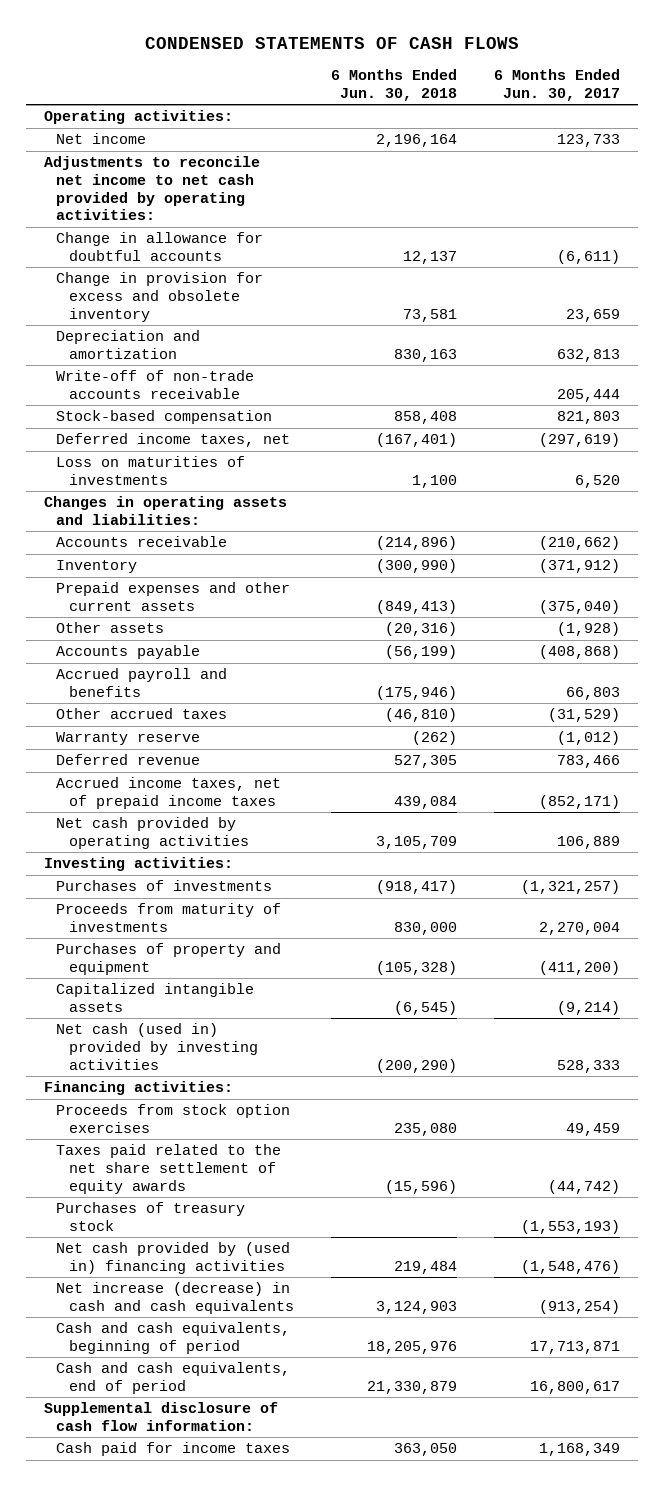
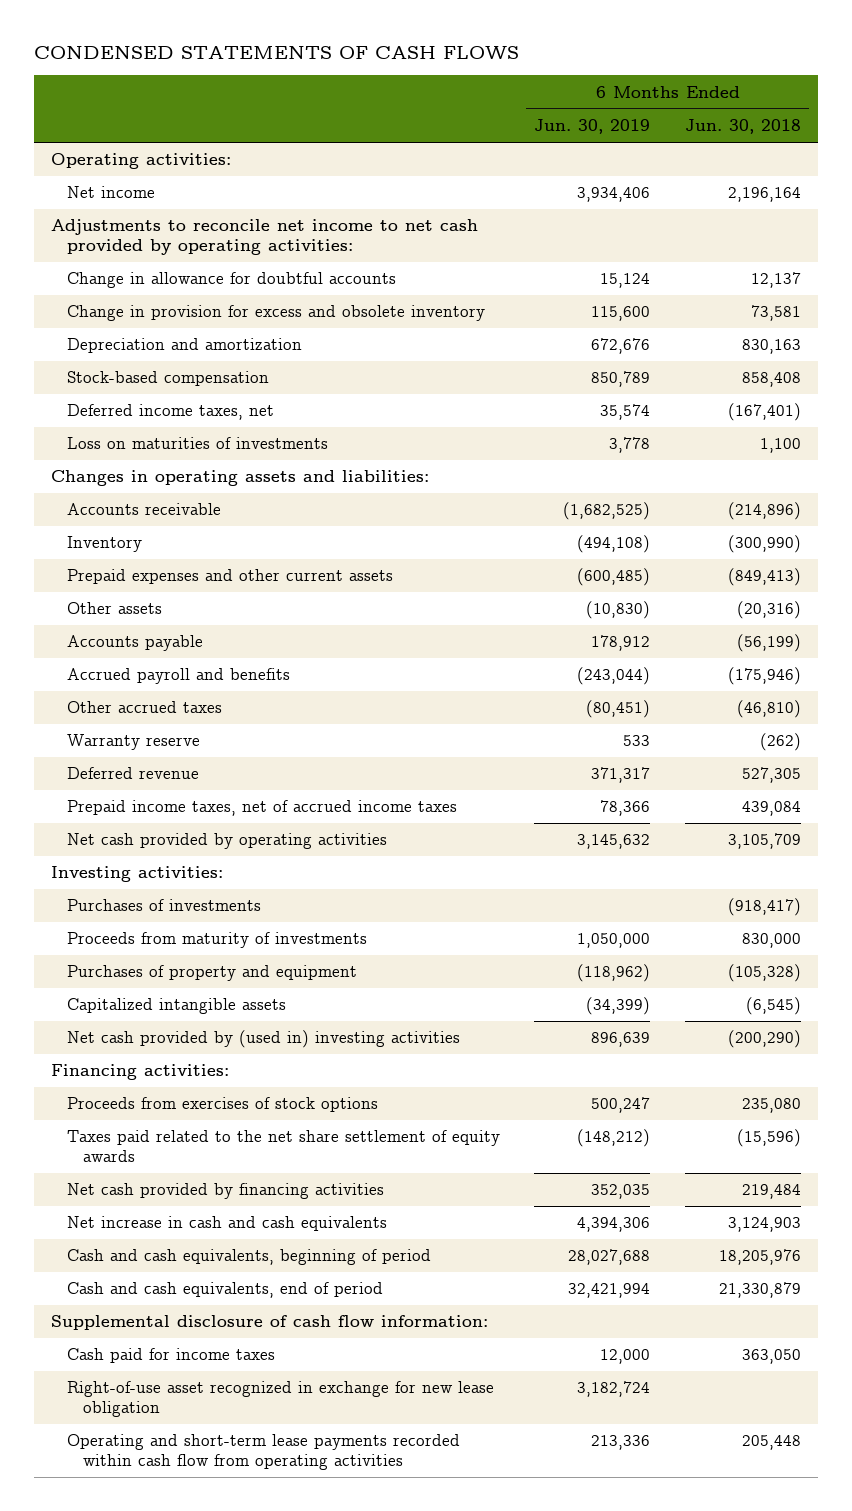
- | 6 Months Ended Jun. 30, 2018 | 6 Months Ended Jun. 30, 2017
+ | 6 Months Ended Jun. 30, 2019 | 6 Months Ended Jun. 30, 2018
- Write-off of non-trade accounts receivable | | 205,444
- Accrued income taxes, net of prepaid income taxes | 439,084 | (852,171)
+ Prepaid income taxes, net of accrued income taxes | 78,366 | 439,084
- Net cash (used in) provided by investing activities | (200,290) | 528,333
+ Net cash provided by (used in) investing activities | 896,639 | (200,290)
- Proceeds from stock option exercises | 235,080 | 49,459
+ Proceeds from exercises of stock options | 500,247 | 235,080
- Purchases of treasury stock | | (1,553,193)
- Net cash provided by (used in) financing activities | 219,484 | (1,548,476)
- Net increase (decrease) in cash and cash equivalents | 3,124,903 | (913,254)
+ Net cash provided by financing activities | 352,035 | 219,484
+ Net increase in cash and cash equivalents | 4,394,306 | 3,124,903
+ Right-of-use asset recognized in exchange for new lease obligation | 3,182,724 |
+ Operating and short-term lease payments recorded within cash flow from operating activities | 213,336 | 205,448

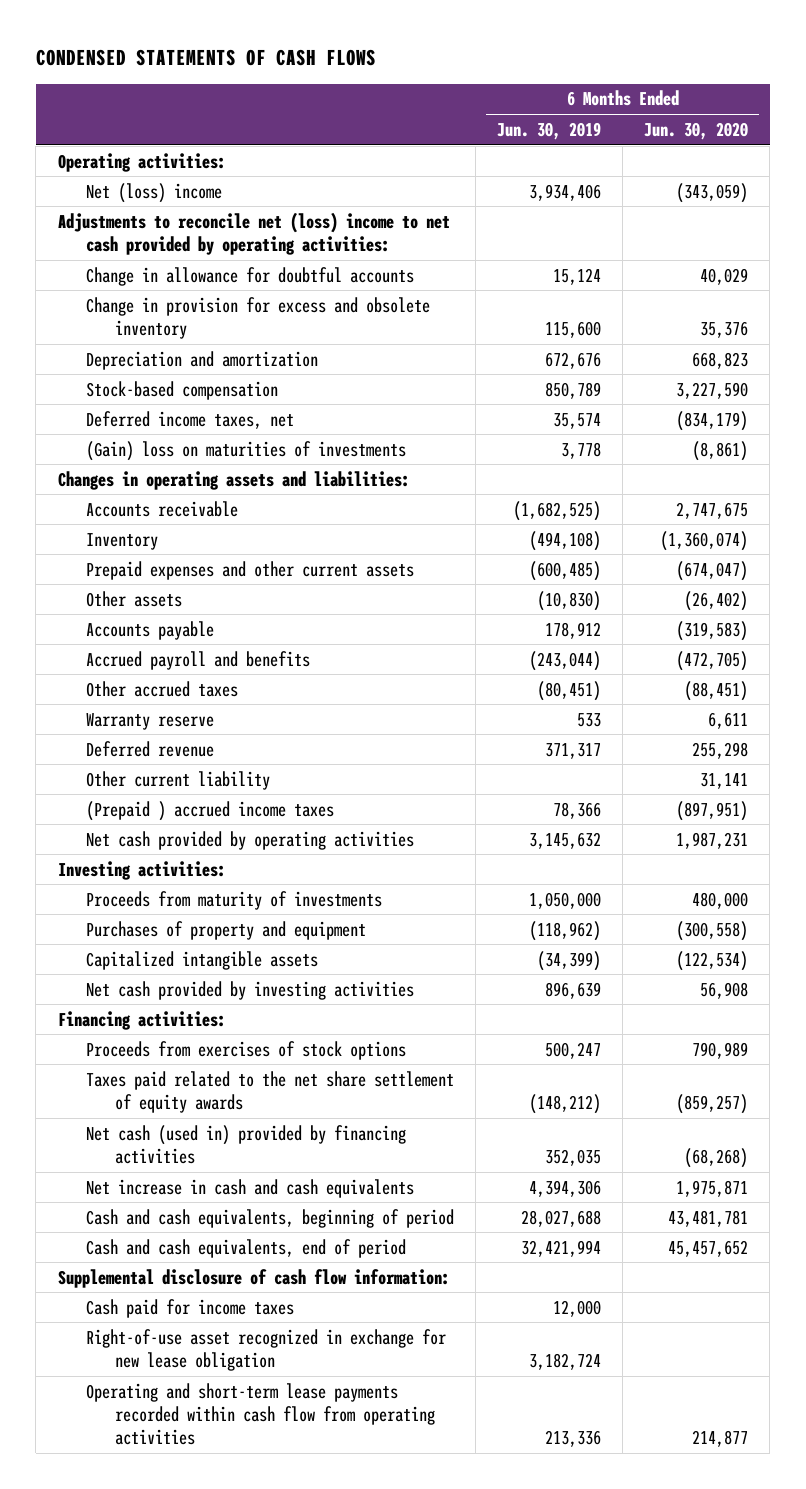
- | 6 Months Ended Jun. 30, 2019 | 6 Months Ended Jun. 30, 2018
+ | 6 Months Ended Jun. 30, 2019 | 6 Months Ended Jun. 30, 2020
- Net income | 3,934,406 | 2,196,164
- Adjustments to reconcile net income to net cash provided by operating activities:
+ Net (loss) income | 3,934,406 | (343,059)
+ Adjustments to reconcile net (loss) income to net cash provided by operating activities:
- Loss on maturities of investments | 3,778 | 1,100
+ (Gain) loss on maturities of investments | 3,778 | (8,861)
- Prepaid income taxes, net of accrued income taxes | 78,366 | 439,084
+ Other current liability | | 31,141
+ (Prepaid ) accrued income taxes | 78,366 | (897,951)
- Purchases of investments | | (918,417)
- Net cash provided by (used in) investing activities | 896,639 | (200,290)
+ Net cash provided by investing activities | 896,639 | 56,908
- Net cash provided by financing activities | 352,035 | 219,484
+ Net cash (used in) provided by financing activities | 352,035 | (68,268)

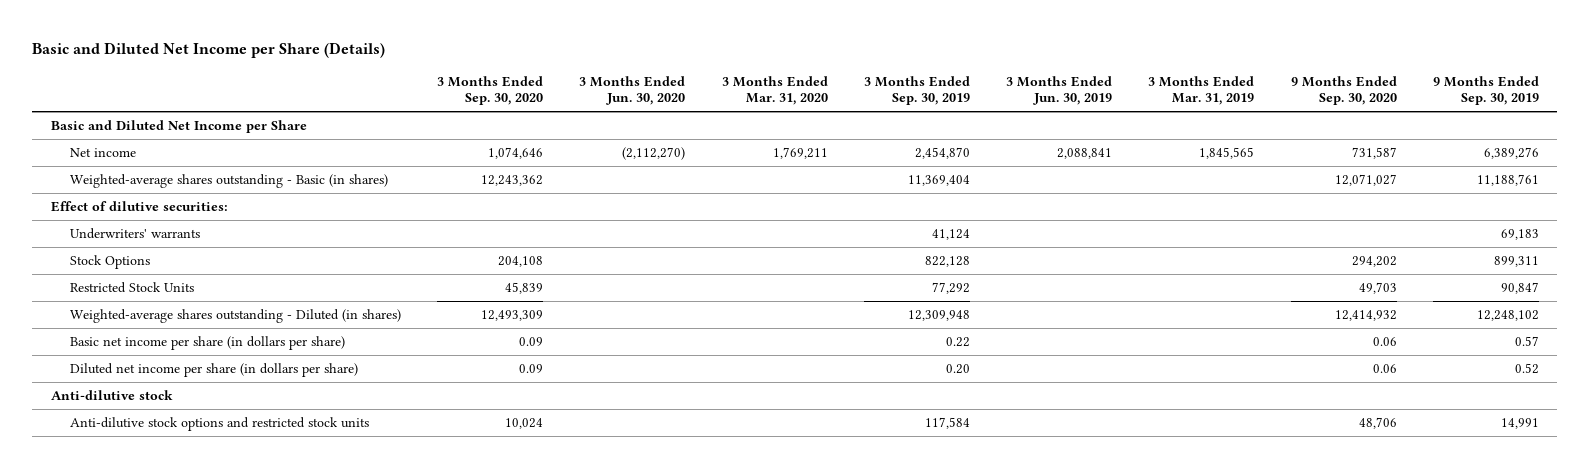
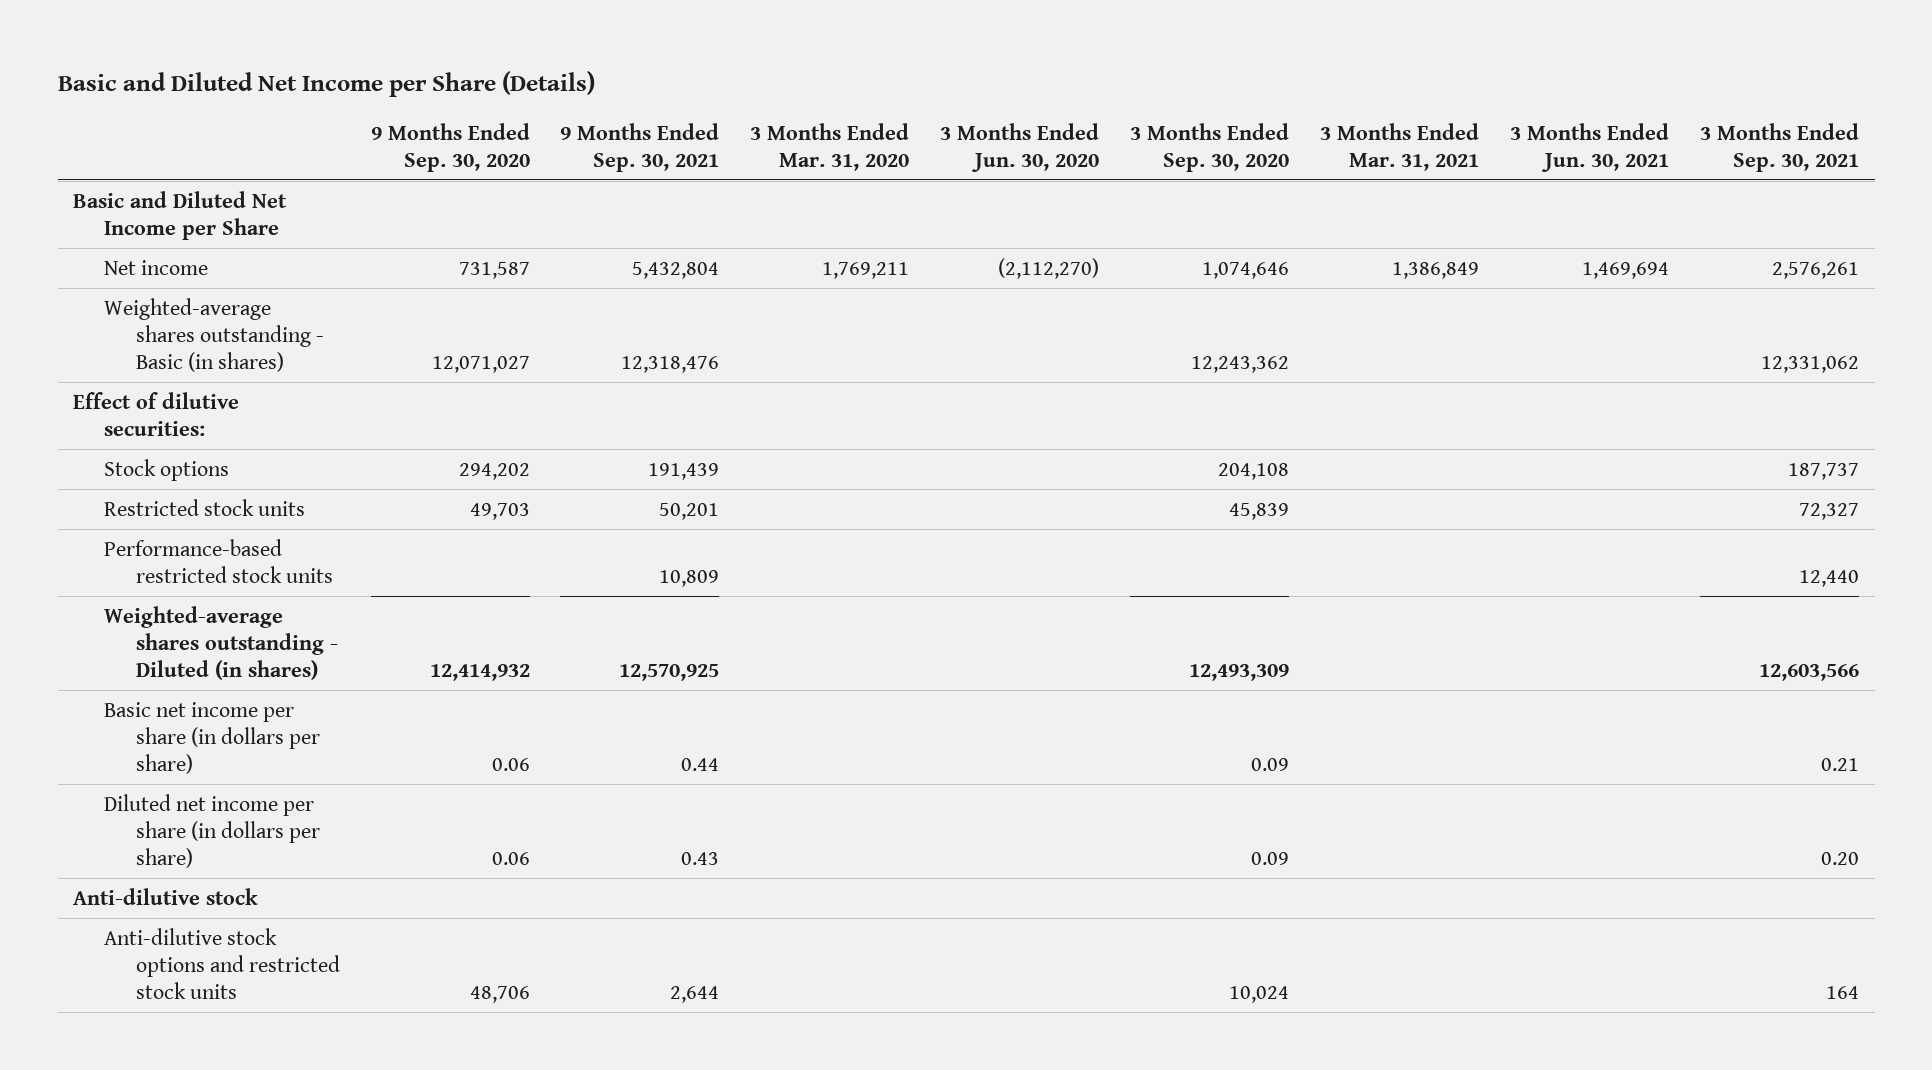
- | 3 Months Ended Sep. 30, 2020 | 3 Months Ended Jun. 30, 2020 | 3 Months Ended Mar. 31, 2020 | 3 Months Ended Sep. 30, 2019 | 3 Months Ended Jun. 30, 2019 | 3 Months Ended Mar. 31, 2019 | 9 Months Ended Sep. 30, 2020 | 9 Months Ended Sep. 30, 2019
+ | 9 Months Ended Sep. 30, 2020 | 9 Months Ended Sep. 30, 2021 | 3 Months Ended Mar. 31, 2020 | 3 Months Ended Jun. 30, 2020 | 3 Months Ended Sep. 30, 2020 | 3 Months Ended Mar. 31, 2021 | 3 Months Ended Jun. 30, 2021 | 3 Months Ended Sep. 30, 2021
- Underwriters' warrants | | | | 41,124 | | | | 69,183
- Stock Options | 204,108 | | | 822,128 | | | 294,202 | 899,311
- Restricted Stock Units | 45,839 | | | 77,292 | | | 49,703 | 90,847
+ Stock options | 294,202 | 191,439 | | | 204,108 | | | 187,737
+ Restricted stock units | 49,703 | 50,201 | | | 45,839 | | | 72,327
+ Performance-based restricted stock units | | 10,809 | | | | | | 12,440

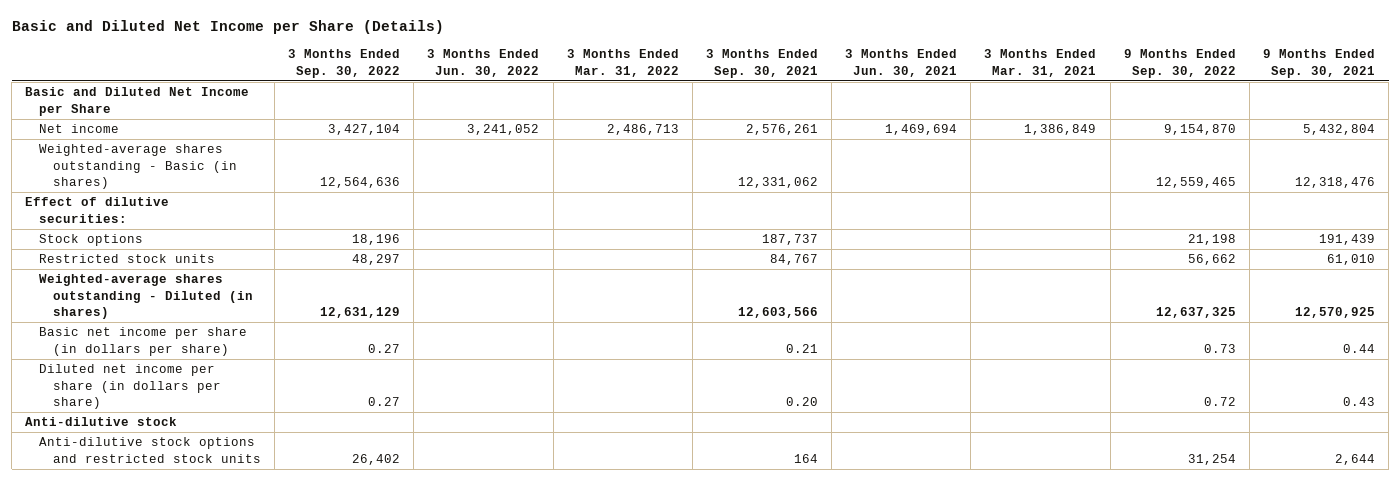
- | 9 Months Ended Sep. 30, 2020 | 9 Months Ended Sep. 30, 2021 | 3 Months Ended Mar. 31, 2020 | 3 Months Ended Jun. 30, 2020 | 3 Months Ended Sep. 30, 2020 | 3 Months Ended Mar. 31, 2021 | 3 Months Ended Jun. 30, 2021 | 3 Months Ended Sep. 30, 2021
+ | 3 Months Ended Sep. 30, 2022 | 3 Months Ended Jun. 30, 2022 | 3 Months Ended Mar. 31, 2022 | 3 Months Ended Sep. 30, 2021 | 3 Months Ended Jun. 30, 2021 | 3 Months Ended Mar. 31, 2021 | 9 Months Ended Sep. 30, 2022 | 9 Months Ended Sep. 30, 2021
- Restricted stock units | 49,703 | 50,201 | | | 45,839 | | | 72,327
- Performance-based restricted stock units | | 10,809 | | | | | | 12,440
+ Restricted stock units | 48,297 | | | 84,767 | | | 56,662 | 61,010

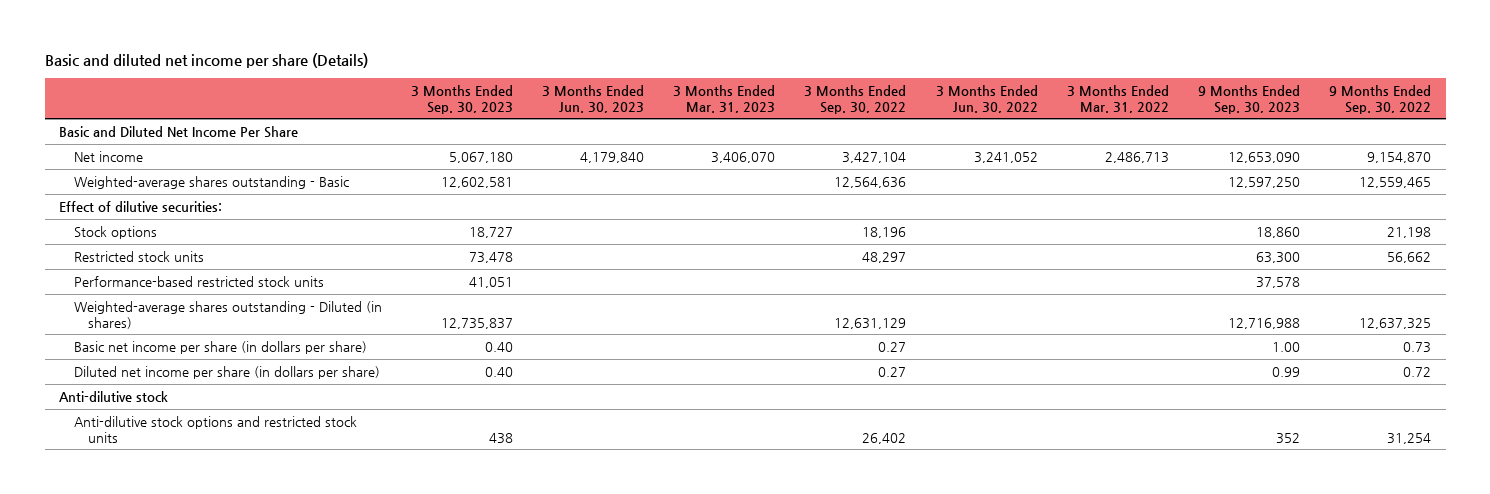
- Basic and Diluted Net Income per Share (Details)
+ Basic and diluted net income per share (Details)
- | 3 Months Ended Sep. 30, 2022 | 3 Months Ended Jun. 30, 2022 | 3 Months Ended Mar. 31, 2022 | 3 Months Ended Sep. 30, 2021 | 3 Months Ended Jun. 30, 2021 | 3 Months Ended Mar. 31, 2021 | 9 Months Ended Sep. 30, 2022 | 9 Months Ended Sep. 30, 2021
+ | 3 Months Ended Sep. 30, 2023 | 3 Months Ended Jun. 30, 2023 | 3 Months Ended Mar. 31, 2023 | 3 Months Ended Sep. 30, 2022 | 3 Months Ended Jun. 30, 2022 | 3 Months Ended Mar. 31, 2022 | 9 Months Ended Sep. 30, 2023 | 9 Months Ended Sep. 30, 2022
- Basic and Diluted Net Income per Share
+ Basic and Diluted Net Income Per Share
- Weighted-average shares outstanding - Basic (in shares) | 12,564,636 | | | 12,331,062 | | | 12,559,465 | 12,318,476
+ Weighted-average shares outstanding - Basic | 12,602,581 | | | 12,564,636 | | | 12,597,250 | 12,559,465
+ Performance-based restricted stock units | 41,051 | | | | | | 37,578 |

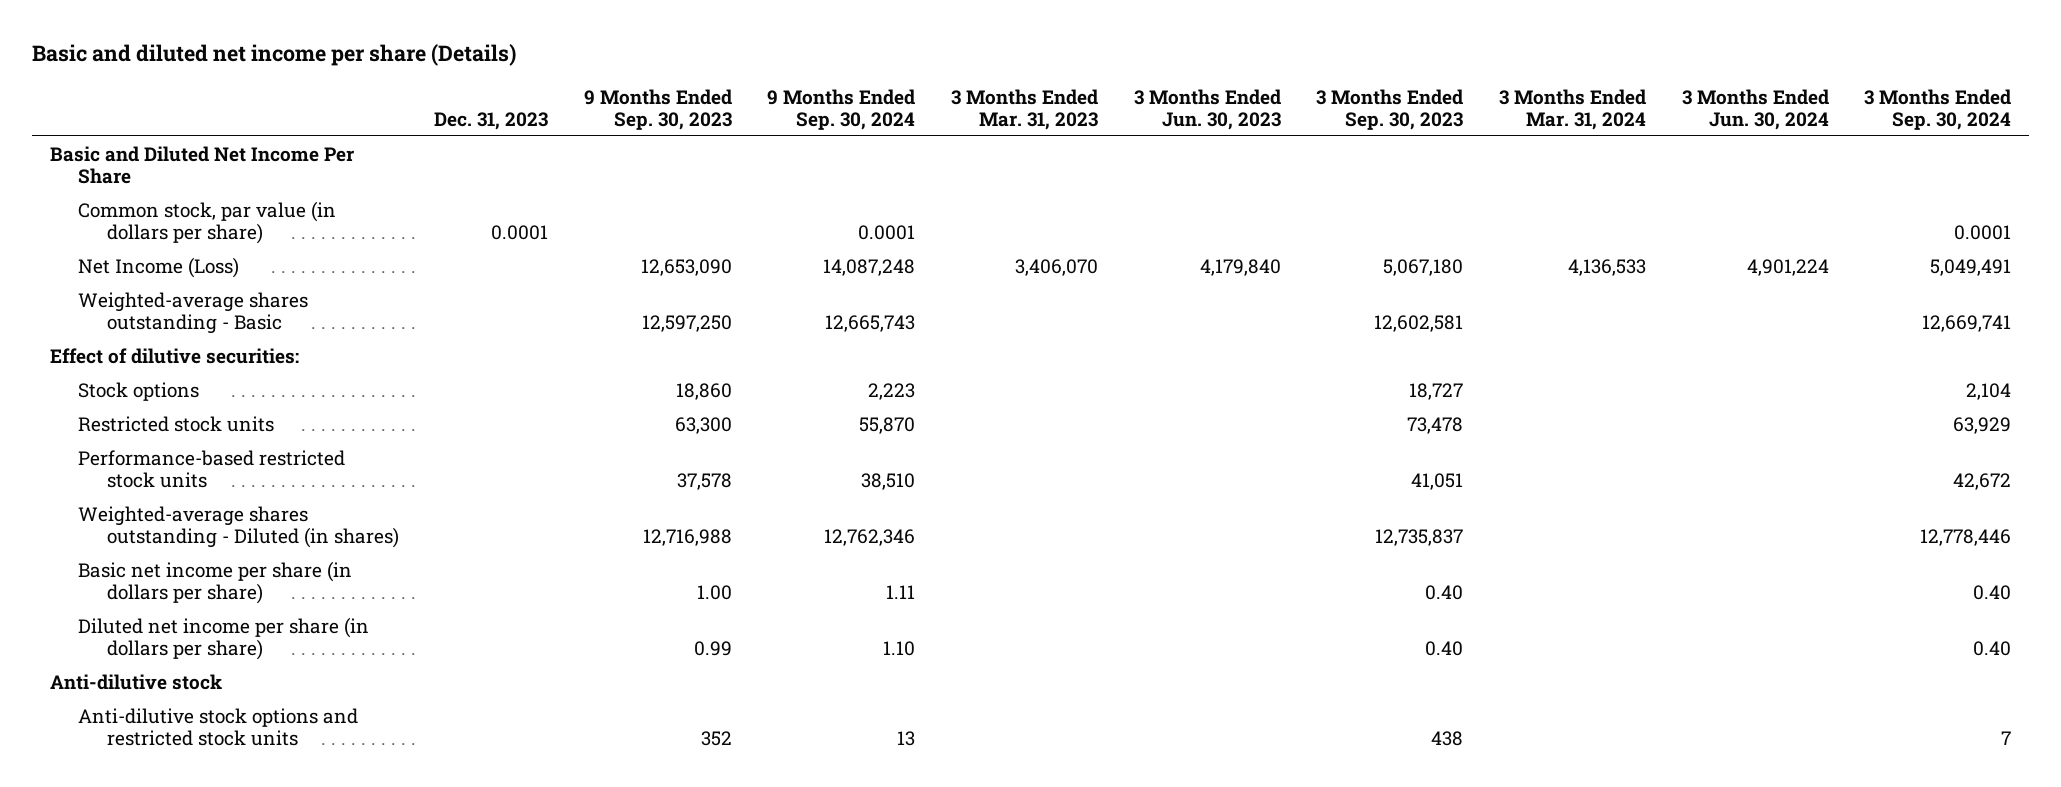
- | 3 Months Ended Sep. 30, 2023 | 3 Months Ended Jun. 30, 2023 | 3 Months Ended Mar. 31, 2023 | 3 Months Ended Sep. 30, 2022 | 3 Months Ended Jun. 30, 2022 | 3 Months Ended Mar. 31, 2022 | 9 Months Ended Sep. 30, 2023 | 9 Months Ended Sep. 30, 2022
+ | Dec. 31, 2023 | 9 Months Ended Sep. 30, 2023 | 9 Months Ended Sep. 30, 2024 | 3 Months Ended Mar. 31, 2023 | 3 Months Ended Jun. 30, 2023 | 3 Months Ended Sep. 30, 2023 | 3 Months Ended Mar. 31, 2024 | 3 Months Ended Jun. 30, 2024 | 3 Months Ended Sep. 30, 2024
- Net income | 5,067,180 | 4,179,840 | 3,406,070 | 3,427,104 | 3,241,052 | 2,486,713 | 12,653,090 | 9,154,870
+ Common stock, par value (in dollars per share) | 0.0001 | | 0.0001 | | | | | | 0.0001
+ Net Income (Loss) | | 12,653,090 | 14,087,248 | 3,406,070 | 4,179,840 | 5,067,180 | 4,136,533 | 4,901,224 | 5,049,491

